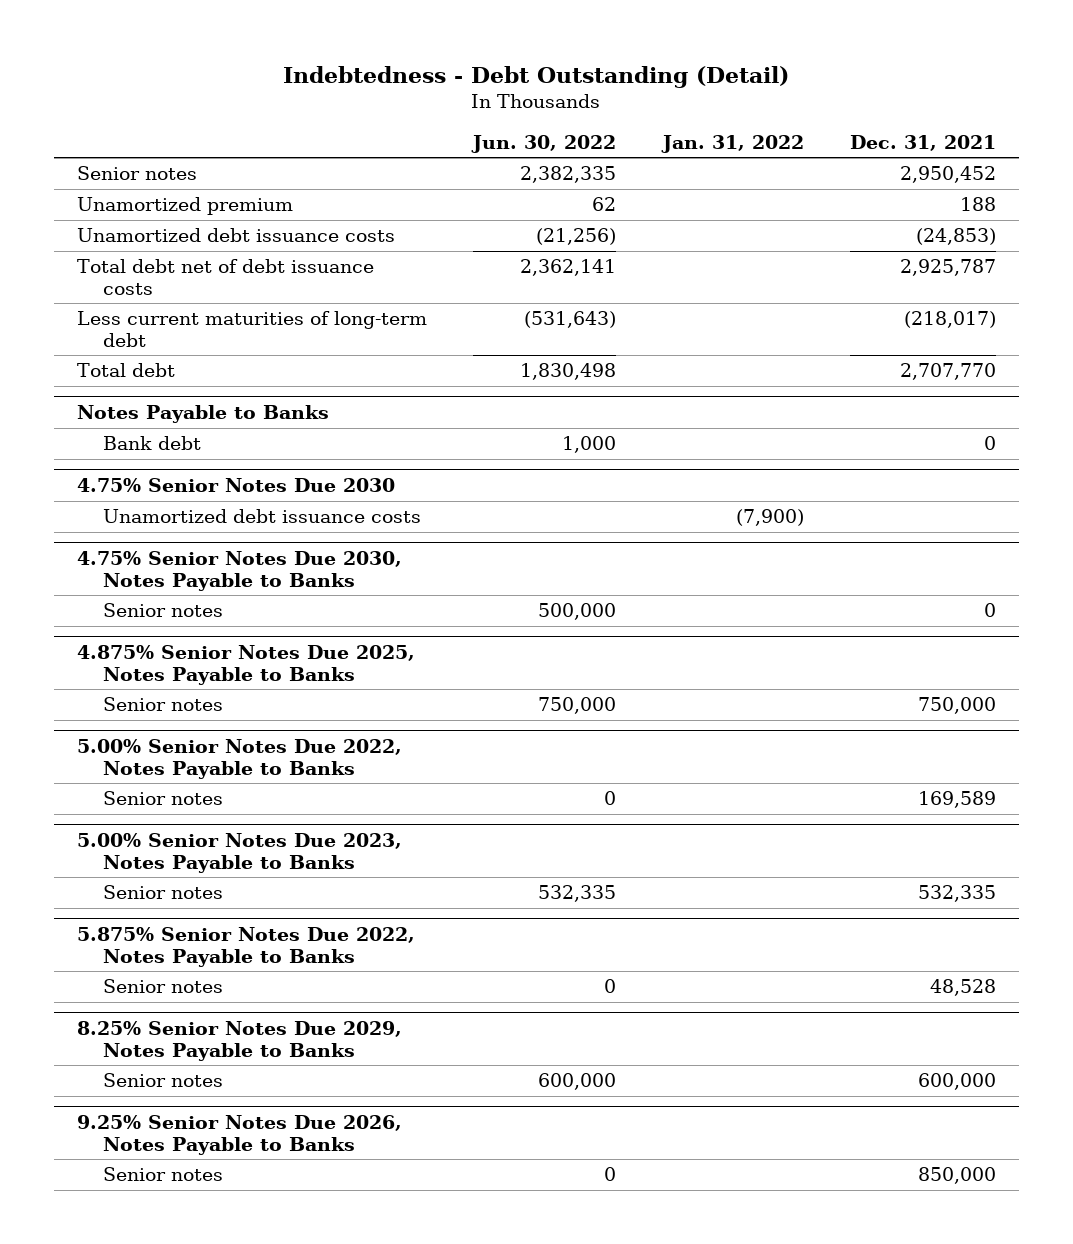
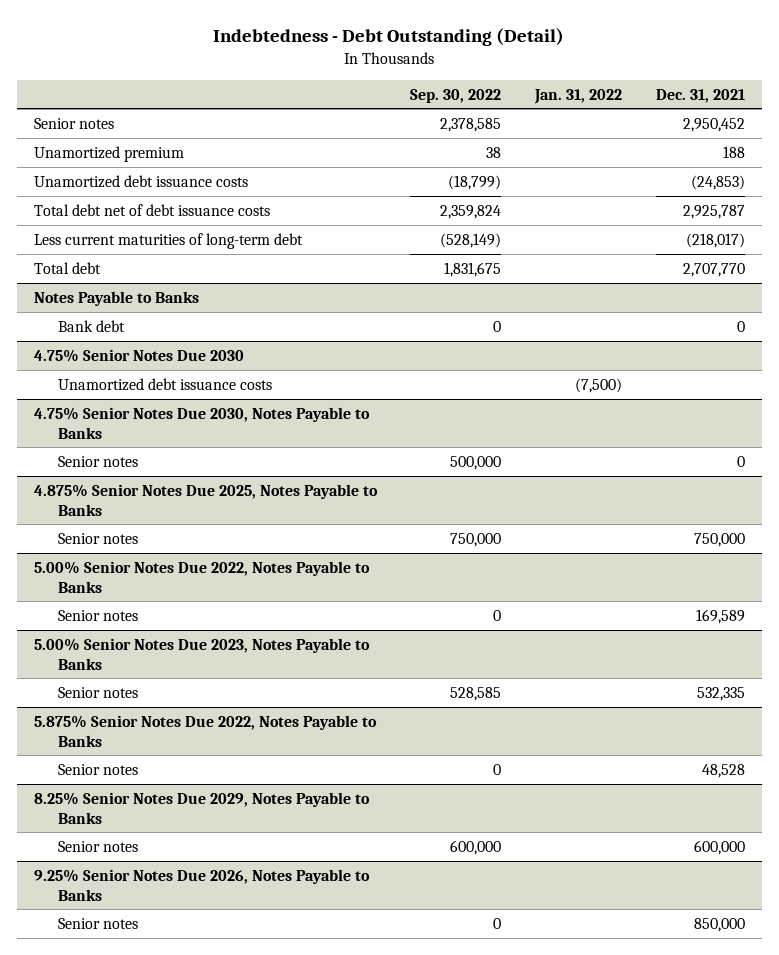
- | Jun. 30, 2022 | Jan. 31, 2022 | Dec. 31, 2021
+ | Sep. 30, 2022 | Jan. 31, 2022 | Dec. 31, 2021
@ 4.75% Senior Notes Due 2030
- Unamortized debt issuance costs | | (7,900) |
+ Unamortized debt issuance costs | | (7,500) |

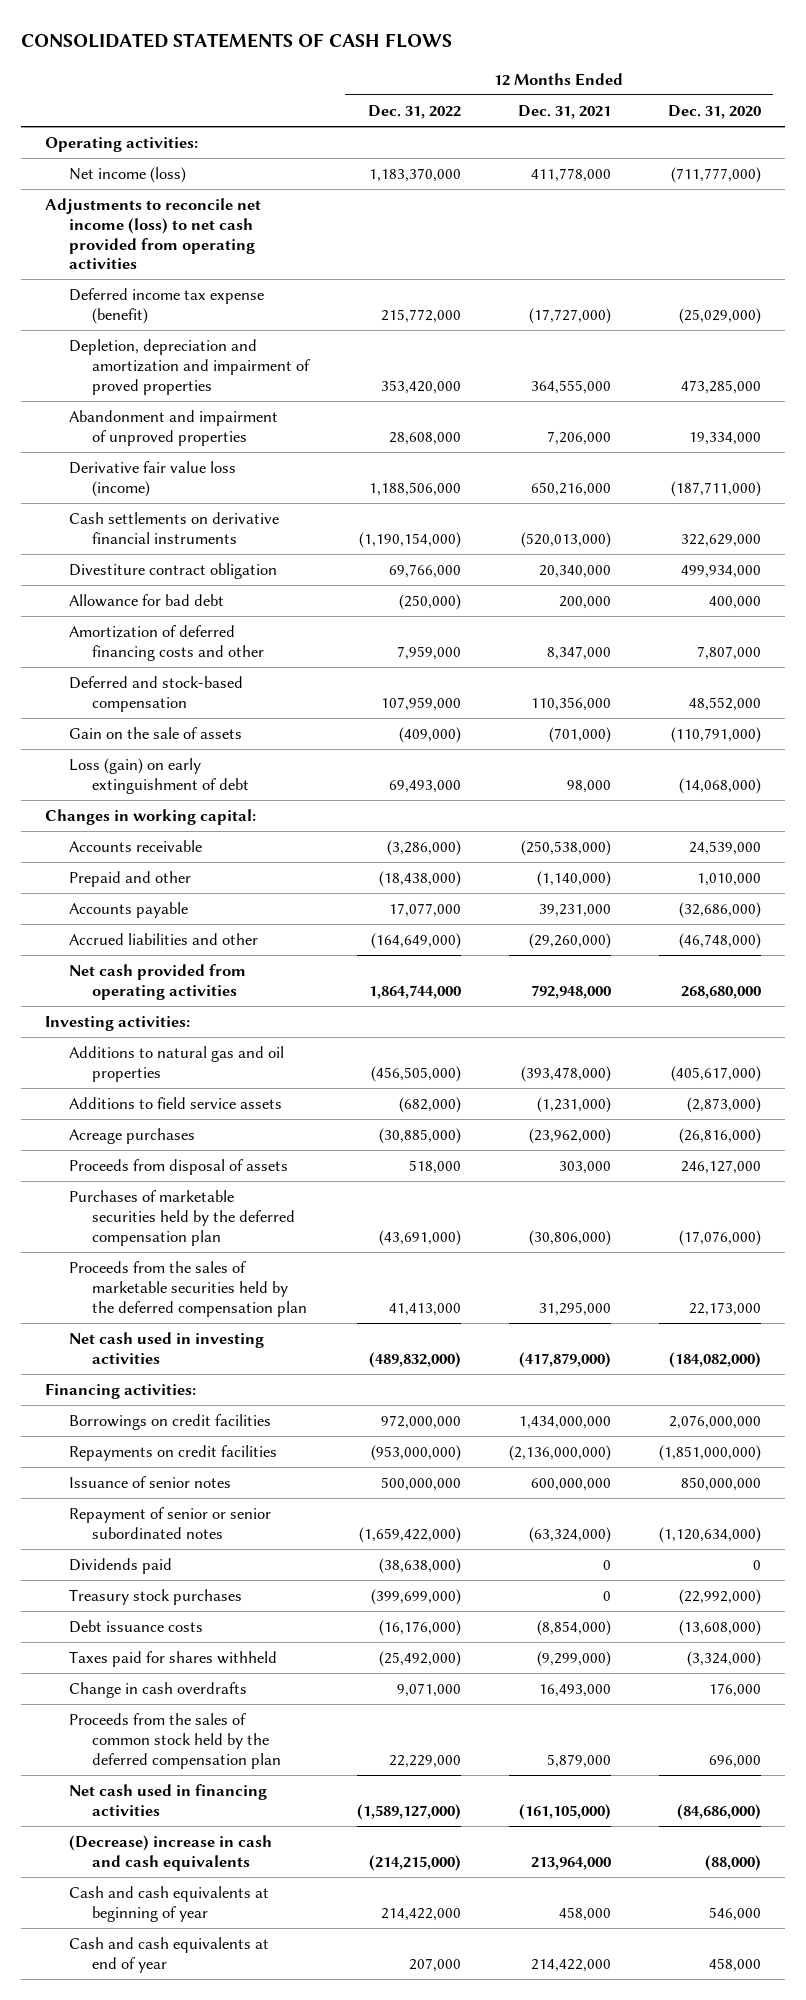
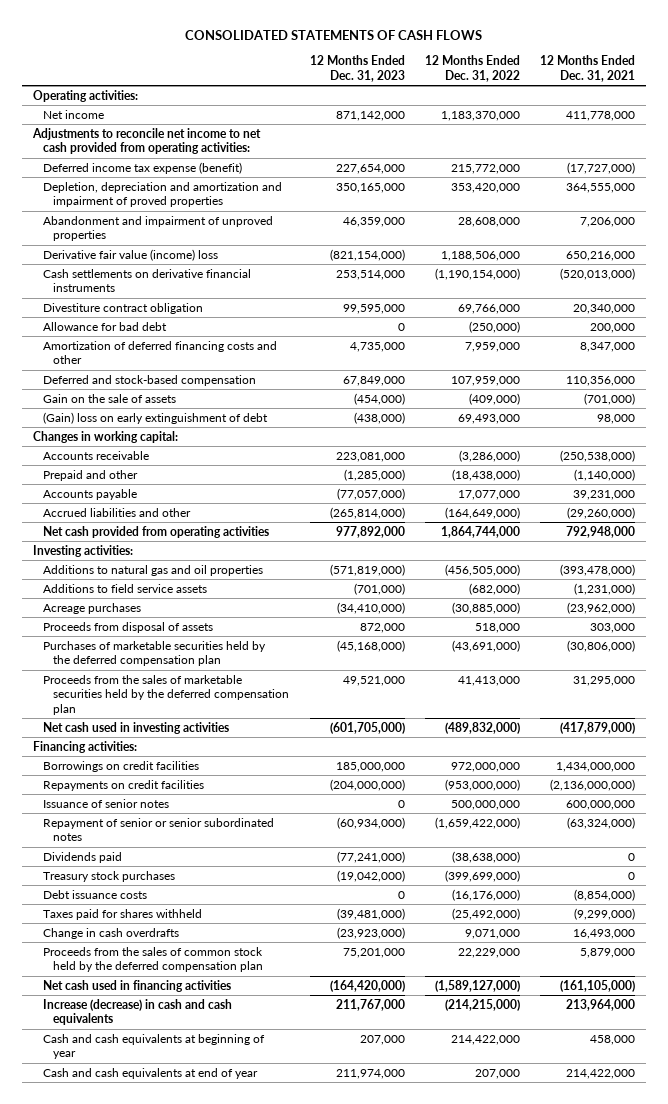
- | 12 Months Ended Dec. 31, 2022 | 12 Months Ended Dec. 31, 2021 | 12 Months Ended Dec. 31, 2020
+ | 12 Months Ended Dec. 31, 2023 | 12 Months Ended Dec. 31, 2022 | 12 Months Ended Dec. 31, 2021
- Net income (loss) | 1,183,370,000 | 411,778,000 | (711,777,000)
- Adjustments to reconcile net income (loss) to net cash provided from operating activities
+ Net income | 871,142,000 | 1,183,370,000 | 411,778,000
+ Adjustments to reconcile net income to net cash provided from operating activities:
- Derivative fair value loss (income) | 1,188,506,000 | 650,216,000 | (187,711,000)
+ Derivative fair value (income) loss | (821,154,000) | 1,188,506,000 | 650,216,000
- Loss (gain) on early extinguishment of debt | 69,493,000 | 98,000 | (14,068,000)
+ (Gain) loss on early extinguishment of debt | (438,000) | 69,493,000 | 98,000
- (Decrease) increase in cash and cash equivalents | (214,215,000) | 213,964,000 | (88,000)
+ Increase (decrease) in cash and cash equivalents | 211,767,000 | (214,215,000) | 213,964,000

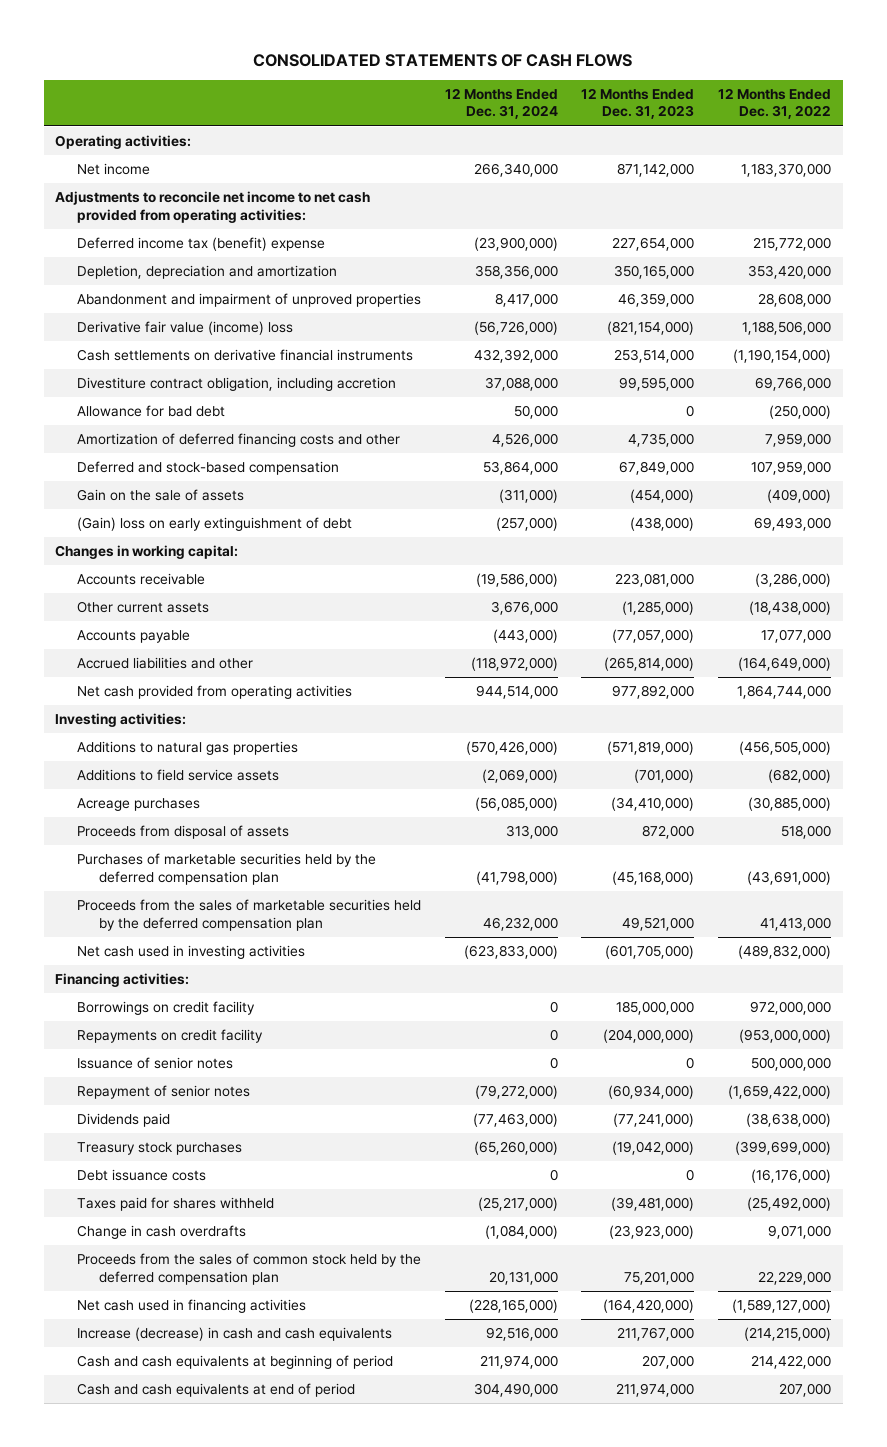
- | 12 Months Ended Dec. 31, 2023 | 12 Months Ended Dec. 31, 2022 | 12 Months Ended Dec. 31, 2021
+ | 12 Months Ended Dec. 31, 2024 | 12 Months Ended Dec. 31, 2023 | 12 Months Ended Dec. 31, 2022
- Deferred income tax expense (benefit) | 227,654,000 | 215,772,000 | (17,727,000)
- Depletion, depreciation and amortization and impairment of proved properties | 350,165,000 | 353,420,000 | 364,555,000
+ Deferred income tax (benefit) expense | (23,900,000) | 227,654,000 | 215,772,000
+ Depletion, depreciation and amortization | 358,356,000 | 350,165,000 | 353,420,000
- Divestiture contract obligation | 99,595,000 | 69,766,000 | 20,340,000
+ Divestiture contract obligation, including accretion | 37,088,000 | 99,595,000 | 69,766,000
- Prepaid and other | (1,285,000) | (18,438,000) | (1,140,000)
+ Other current assets | 3,676,000 | (1,285,000) | (18,438,000)
- Additions to natural gas and oil properties | (571,819,000) | (456,505,000) | (393,478,000)
+ Additions to natural gas properties | (570,426,000) | (571,819,000) | (456,505,000)
- Borrowings on credit facilities | 185,000,000 | 972,000,000 | 1,434,000,000
- Repayments on credit facilities | (204,000,000) | (953,000,000) | (2,136,000,000)
+ Borrowings on credit facility | 0 | 185,000,000 | 972,000,000
+ Repayments on credit facility | 0 | (204,000,000) | (953,000,000)
- Repayment of senior or senior subordinated notes | (60,934,000) | (1,659,422,000) | (63,324,000)
+ Repayment of senior notes | (79,272,000) | (60,934,000) | (1,659,422,000)
- Cash and cash equivalents at beginning of year | 207,000 | 214,422,000 | 458,000
- Cash and cash equivalents at end of year | 211,974,000 | 207,000 | 214,422,000
+ Cash and cash equivalents at beginning of period | 211,974,000 | 207,000 | 214,422,000
+ Cash and cash equivalents at end of period | 304,490,000 | 211,974,000 | 207,000

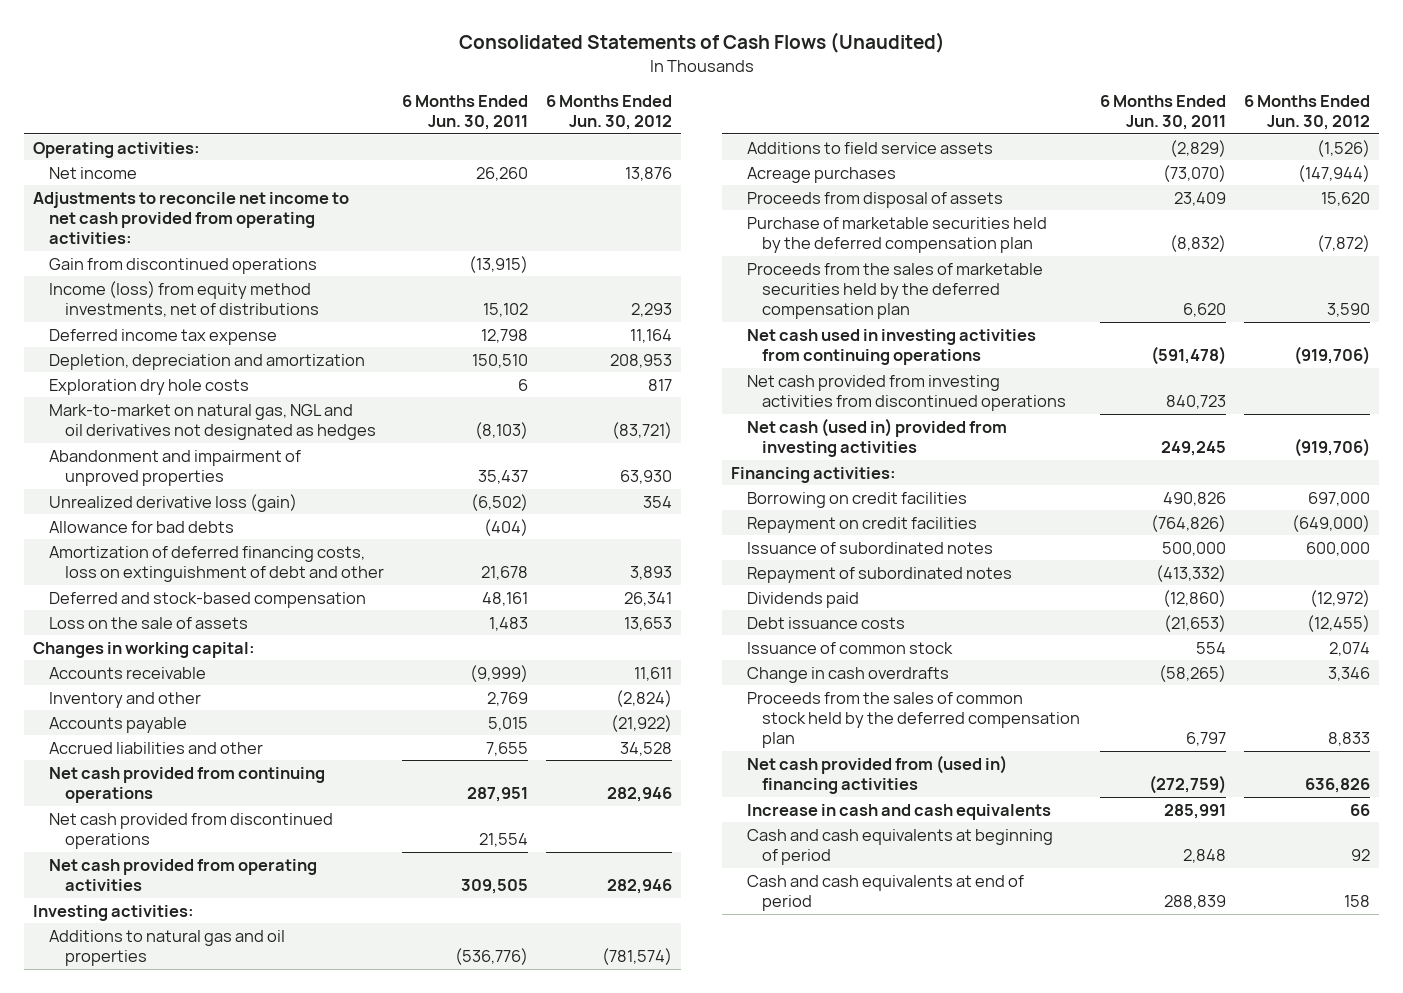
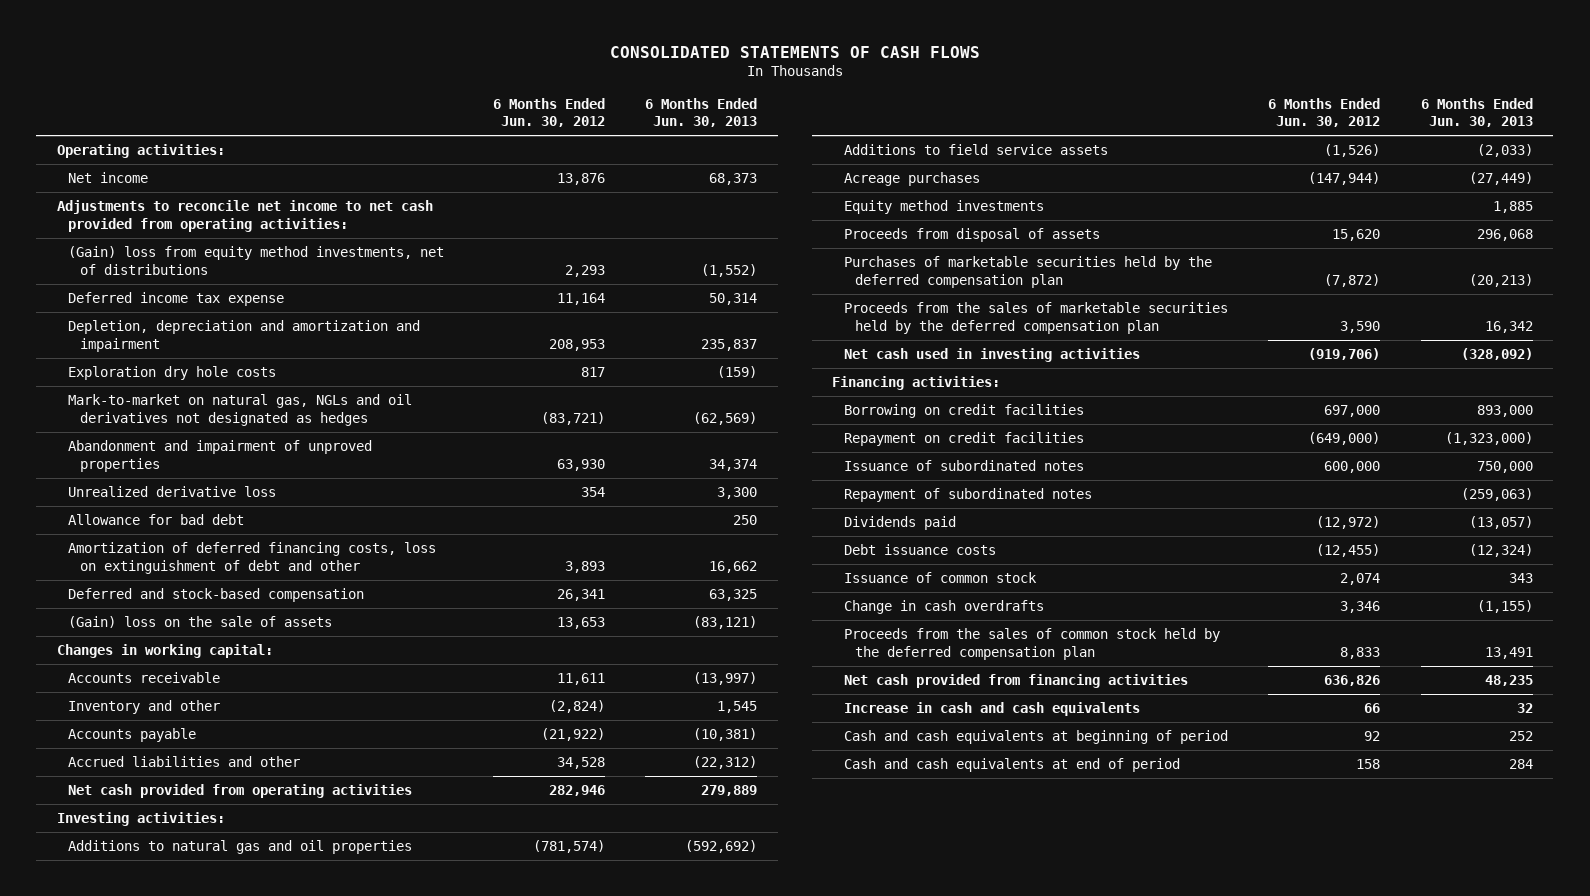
- Consolidated Statements of Cash Flows (Unaudited)
+ CONSOLIDATED STATEMENTS OF CASH FLOWS
- | 6 Months Ended Jun. 30, 2011 | 6 Months Ended Jun. 30, 2012
+ | 6 Months Ended Jun. 30, 2012 | 6 Months Ended Jun. 30, 2013
- Gain from discontinued operations | (13,915) |
- Income (loss) from equity method investments, net of distributions | 15,102 | 2,293
+ (Gain) loss from equity method investments, net of distributions | 2,293 | (1,552)
- Depletion, depreciation and amortization | 150,510 | 208,953
+ Depletion, depreciation and amortization and impairment | 208,953 | 235,837
- Mark-to-market on natural gas, NGL and oil derivatives not designated as hedges | (8,103) | (83,721)
+ Mark-to-market on natural gas, NGLs and oil derivatives not designated as hedges | (83,721) | (62,569)
- Unrealized derivative loss (gain) | (6,502) | 354
- Allowance for bad debts | (404) |
+ Unrealized derivative loss | 354 | 3,300
+ Allowance for bad debt | | 250
- Loss on the sale of assets | 1,483 | 13,653
+ (Gain) loss on the sale of assets | 13,653 | (83,121)
- Net cash provided from continuing operations | 287,951 | 282,946
- Net cash provided from discontinued operations | 21,554 |
+ Equity method investments | | 1,885
- Purchase of marketable securities held by the deferred compensation plan | (8,832) | (7,872)
+ Purchases of marketable securities held by the deferred compensation plan | (7,872) | (20,213)
- Net cash used in investing activities from continuing operations | (591,478) | (919,706)
- Net cash provided from investing activities from discontinued operations | 840,723 |
- Net cash (used in) provided from investing activities | 249,245 | (919,706)
+ Net cash used in investing activities | (919,706) | (328,092)
- Net cash provided from (used in) financing activities | (272,759) | 636,826
+ Net cash provided from financing activities | 636,826 | 48,235

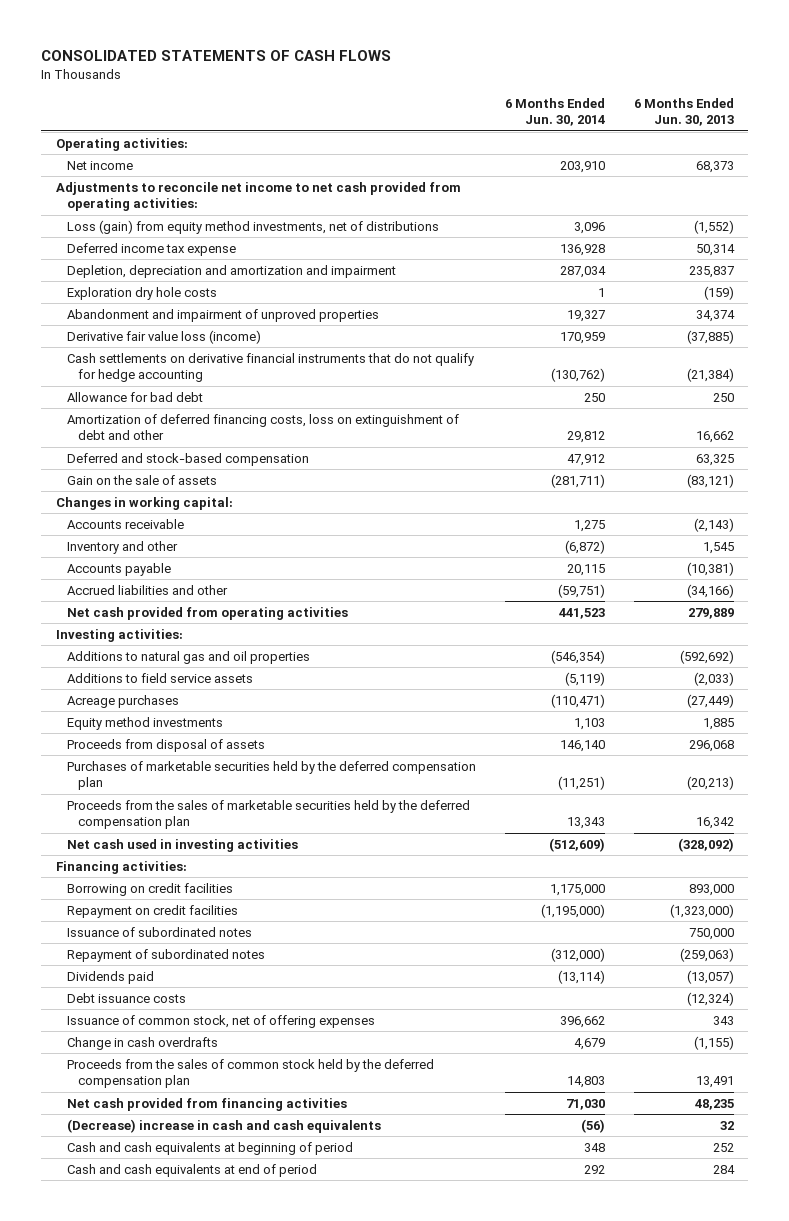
- | 6 Months Ended Jun. 30, 2012 | 6 Months Ended Jun. 30, 2013
+ | 6 Months Ended Jun. 30, 2014 | 6 Months Ended Jun. 30, 2013
- (Gain) loss from equity method investments, net of distributions | 2,293 | (1,552)
+ Loss (gain) from equity method investments, net of distributions | 3,096 | (1,552)
- Mark-to-market on natural gas, NGLs and oil derivatives not designated as hedges | (83,721) | (62,569)
- Unrealized derivative loss | 354 | 3,300
+ Derivative fair value loss (income) | 170,959 | (37,885)
+ Cash settlements on derivative financial instruments that do not qualify for hedge accounting | (130,762) | (21,384)
- (Gain) loss on the sale of assets | 13,653 | (83,121)
+ Gain on the sale of assets | (281,711) | (83,121)
- Accounts receivable | 11,611 | (13,997)
+ Accounts receivable | 1,275 | (2,143)
- Accrued liabilities and other | 34,528 | (22,312)
+ Accrued liabilities and other | (59,751) | (34,166)
- Issuance of common stock | 2,074 | 343
+ Issuance of common stock, net of offering expenses | 396,662 | 343
- Increase in cash and cash equivalents | 66 | 32
+ (Decrease) increase in cash and cash equivalents | (56) | 32

